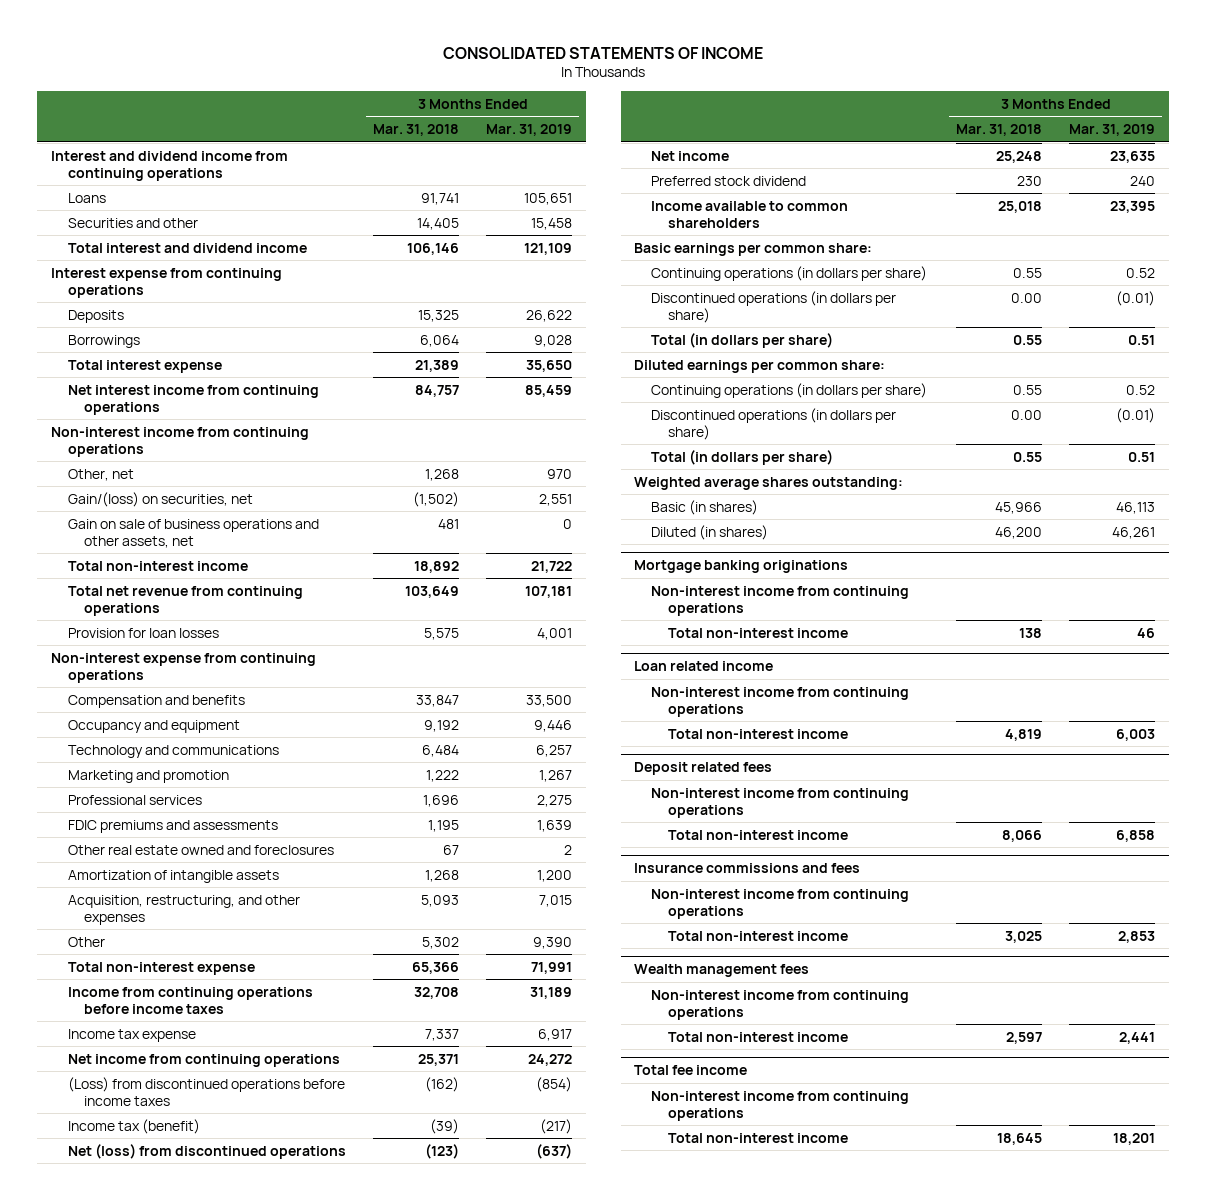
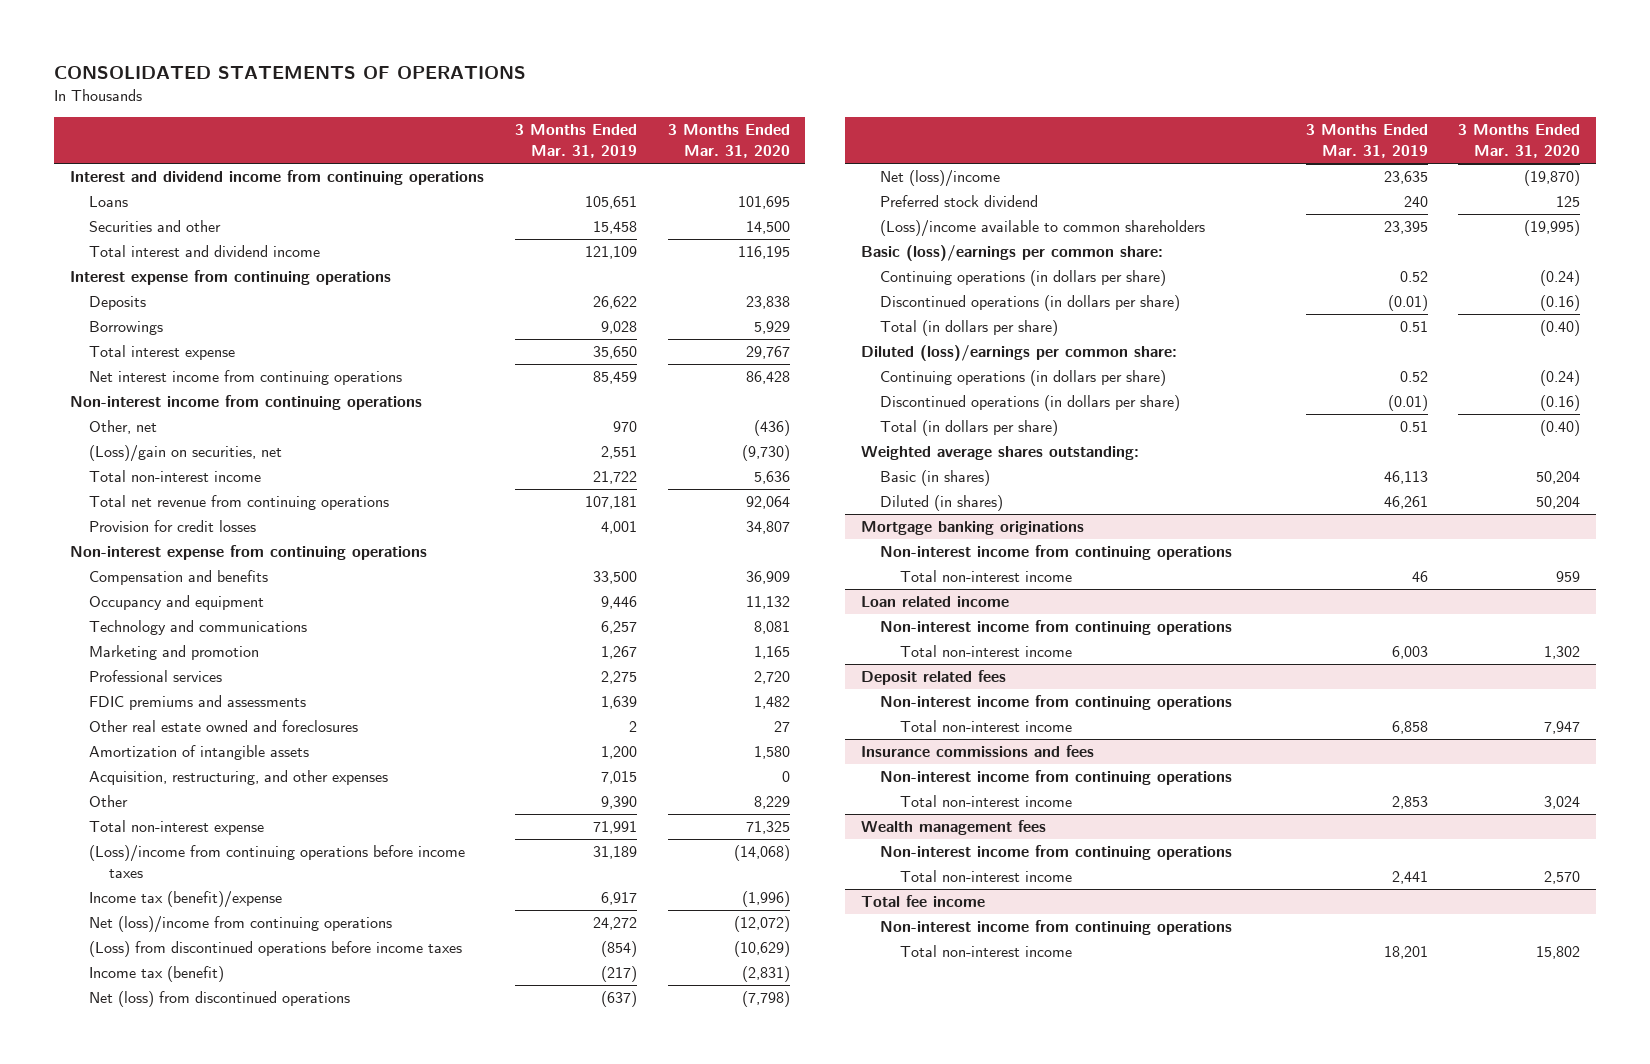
- CONSOLIDATED STATEMENTS OF INCOME
+ CONSOLIDATED STATEMENTS OF OPERATIONS
- | 3 Months Ended Mar. 31, 2018 | 3 Months Ended Mar. 31, 2019
+ | 3 Months Ended Mar. 31, 2019 | 3 Months Ended Mar. 31, 2020
- Gain/(loss) on securities, net | (1,502) | 2,551
- Gain on sale of business operations and other assets, net | 481 | 0
+ (Loss)/gain on securities, net | 2,551 | (9,730)
- Provision for loan losses | 5,575 | 4,001
+ Provision for credit losses | 4,001 | 34,807
- Income from continuing operations before income taxes | 32,708 | 31,189
- Income tax expense | 7,337 | 6,917
- Net income from continuing operations | 25,371 | 24,272
+ (Loss)/income from continuing operations before income taxes | 31,189 | (14,068)
+ Income tax (benefit)/expense | 6,917 | (1,996)
+ Net (loss)/income from continuing operations | 24,272 | (12,072)
- Net income | 25,248 | 23,635
+ Net (loss)/income | 23,635 | (19,870)
- Income available to common shareholders | 25,018 | 23,395
- Basic earnings per common share:
+ (Loss)/income available to common shareholders | 23,395 | (19,995)
+ Basic (loss)/earnings per common share:
- Diluted earnings per common share:
+ Diluted (loss)/earnings per common share:

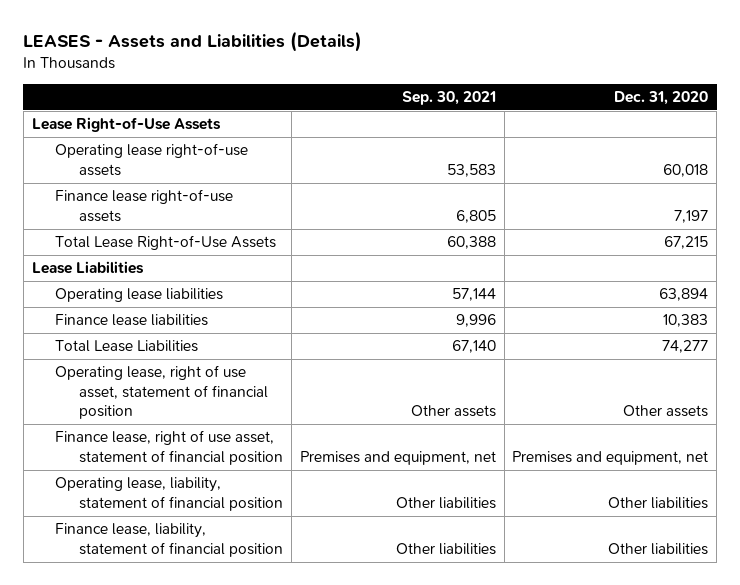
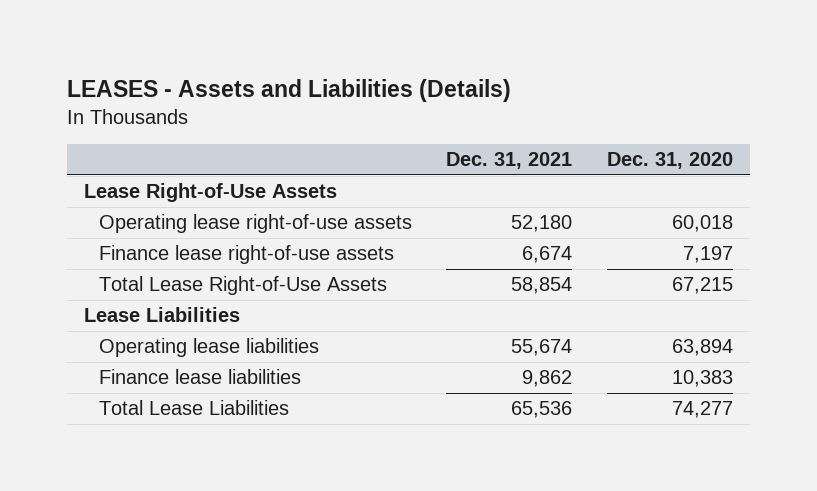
- | Sep. 30, 2021 | Dec. 31, 2020
+ | Dec. 31, 2021 | Dec. 31, 2020
- Operating lease, right of use asset, statement of financial position | Other assets | Other assets
- Finance lease, right of use asset, statement of financial position | Premises and equipment, net | Premises and equipment, net
- Operating lease, liability, statement of financial position | Other liabilities | Other liabilities
- Finance lease, liability, statement of financial position | Other liabilities | Other liabilities

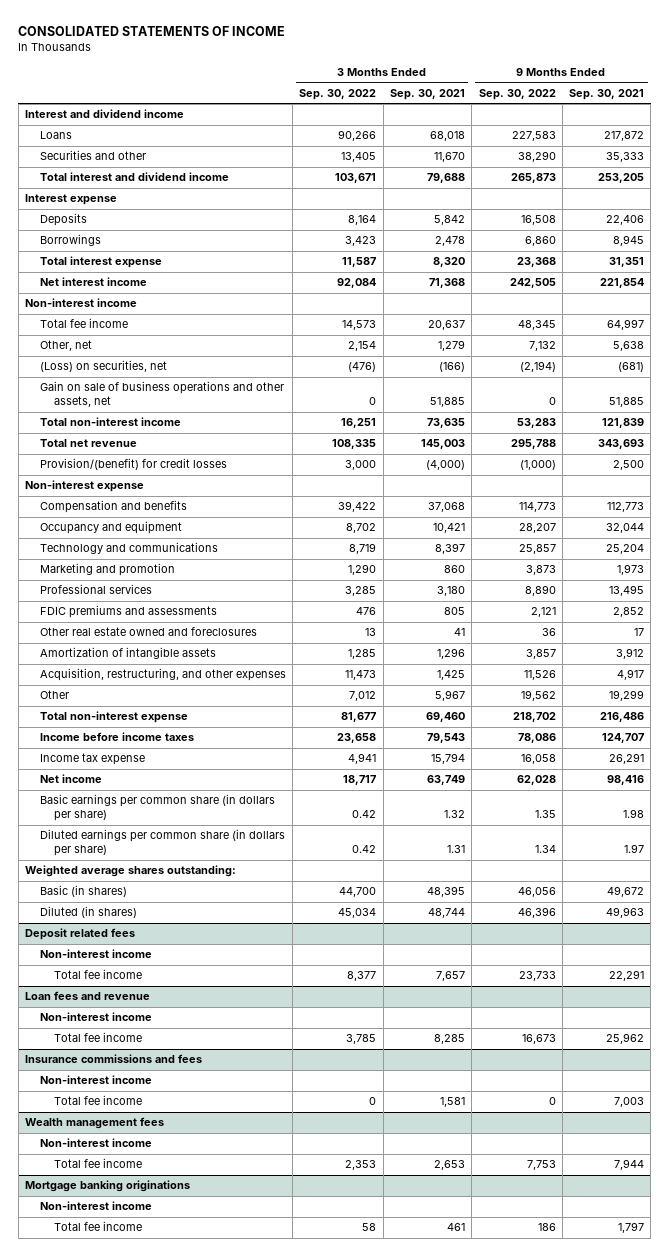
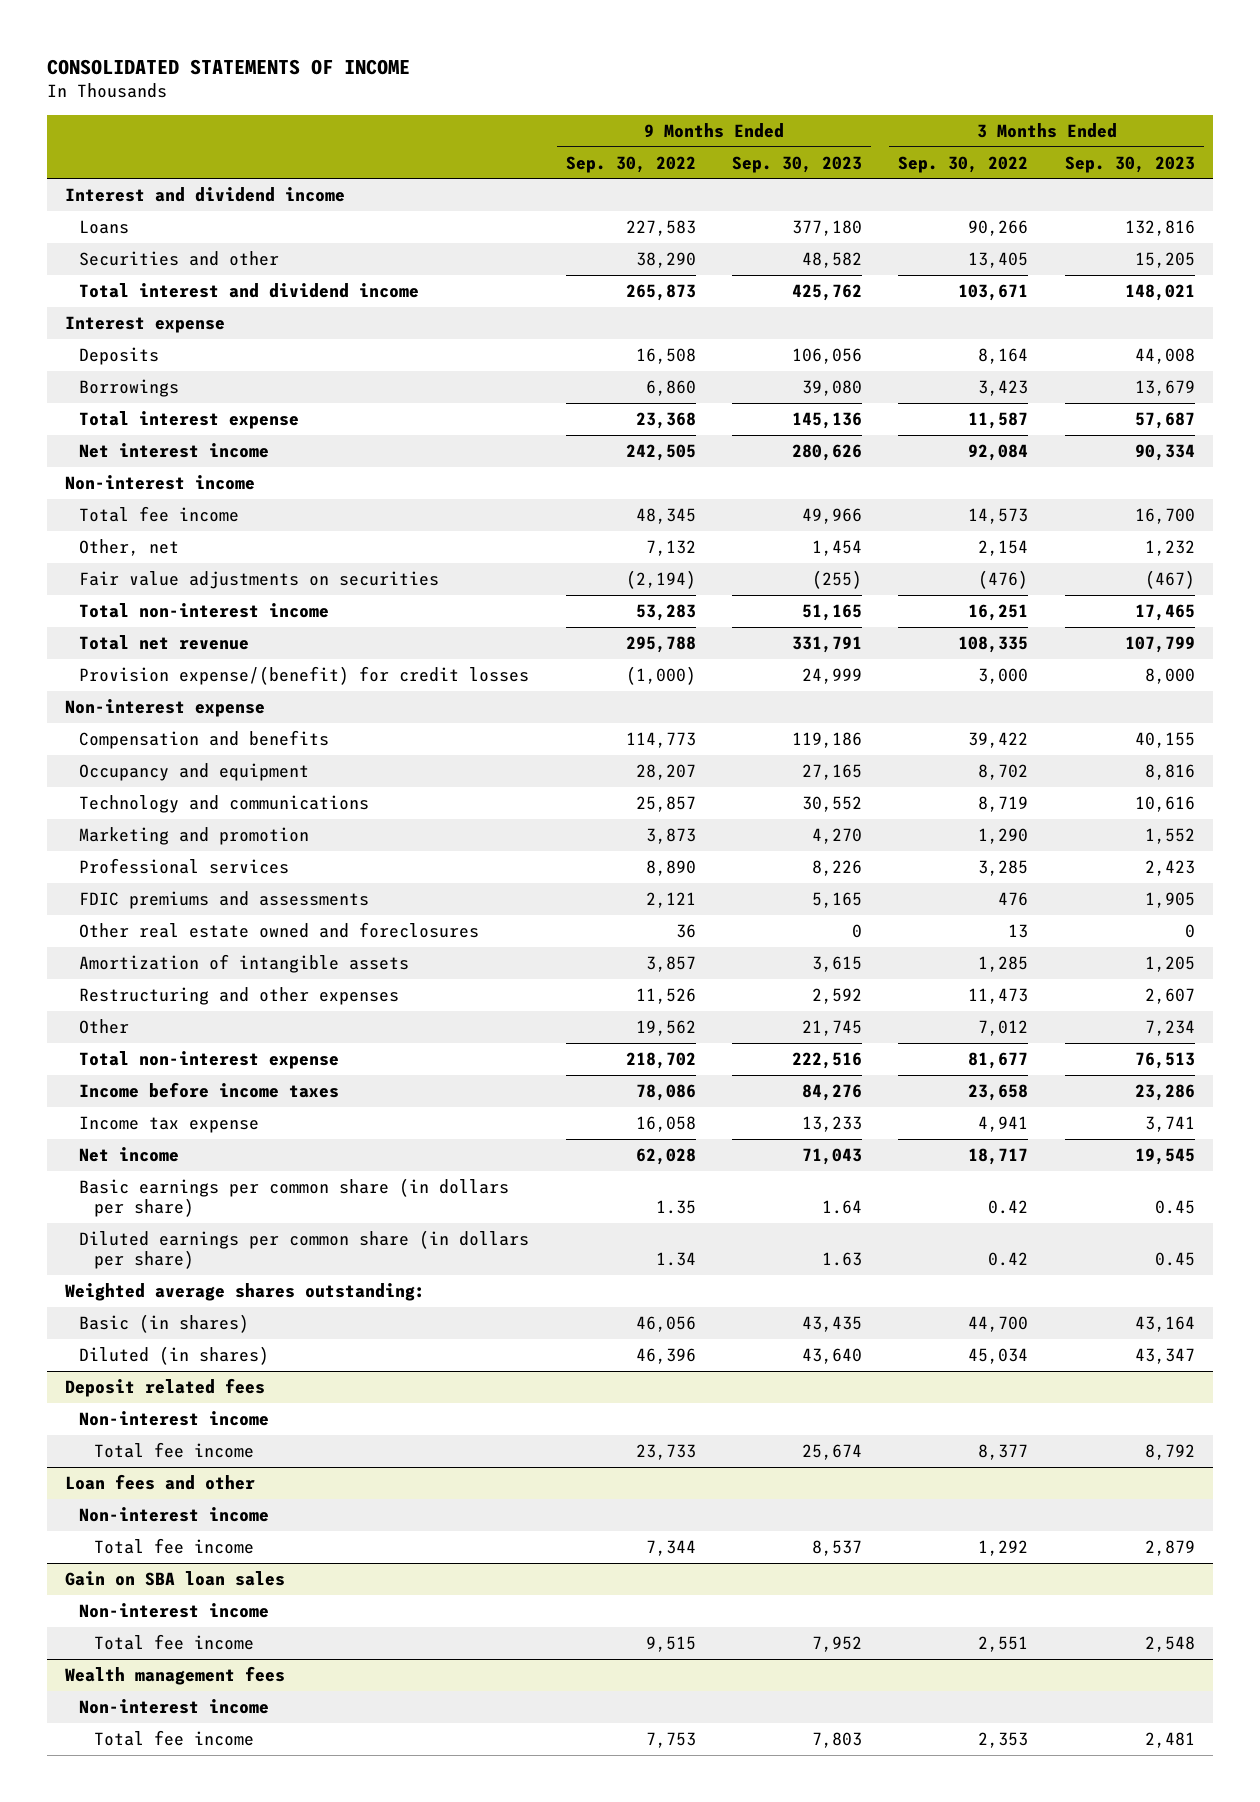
- | 3 Months Ended Sep. 30, 2022 | 3 Months Ended Sep. 30, 2021 | 9 Months Ended Sep. 30, 2022 | 9 Months Ended Sep. 30, 2021
+ | 9 Months Ended Sep. 30, 2022 | 9 Months Ended Sep. 30, 2023 | 3 Months Ended Sep. 30, 2022 | 3 Months Ended Sep. 30, 2023
- (Loss) on securities, net | (476) | (166) | (2,194) | (681)
- Gain on sale of business operations and other assets, net | 0 | 51,885 | 0 | 51,885
+ Fair value adjustments on securities | (2,194) | (255) | (476) | (467)
- Provision/(benefit) for credit losses | 3,000 | (4,000) | (1,000) | 2,500
+ Provision expense/(benefit) for credit losses | (1,000) | 24,999 | 3,000 | 8,000
- Acquisition, restructuring, and other expenses | 11,473 | 1,425 | 11,526 | 4,917
+ Restructuring and other expenses | 11,526 | 2,592 | 11,473 | 2,607
- Loan fees and revenue
+ Loan fees and other
- Total fee income | 3,785 | 8,285 | 16,673 | 25,962
- Insurance commissions and fees
+ Total fee income | 7,344 | 8,537 | 1,292 | 2,879
+ Gain on SBA loan sales
- Total fee income | 0 | 1,581 | 0 | 7,003
+ Total fee income | 9,515 | 7,952 | 2,551 | 2,548
- Mortgage banking originations
- Non-interest income
- Total fee income | 58 | 461 | 186 | 1,797

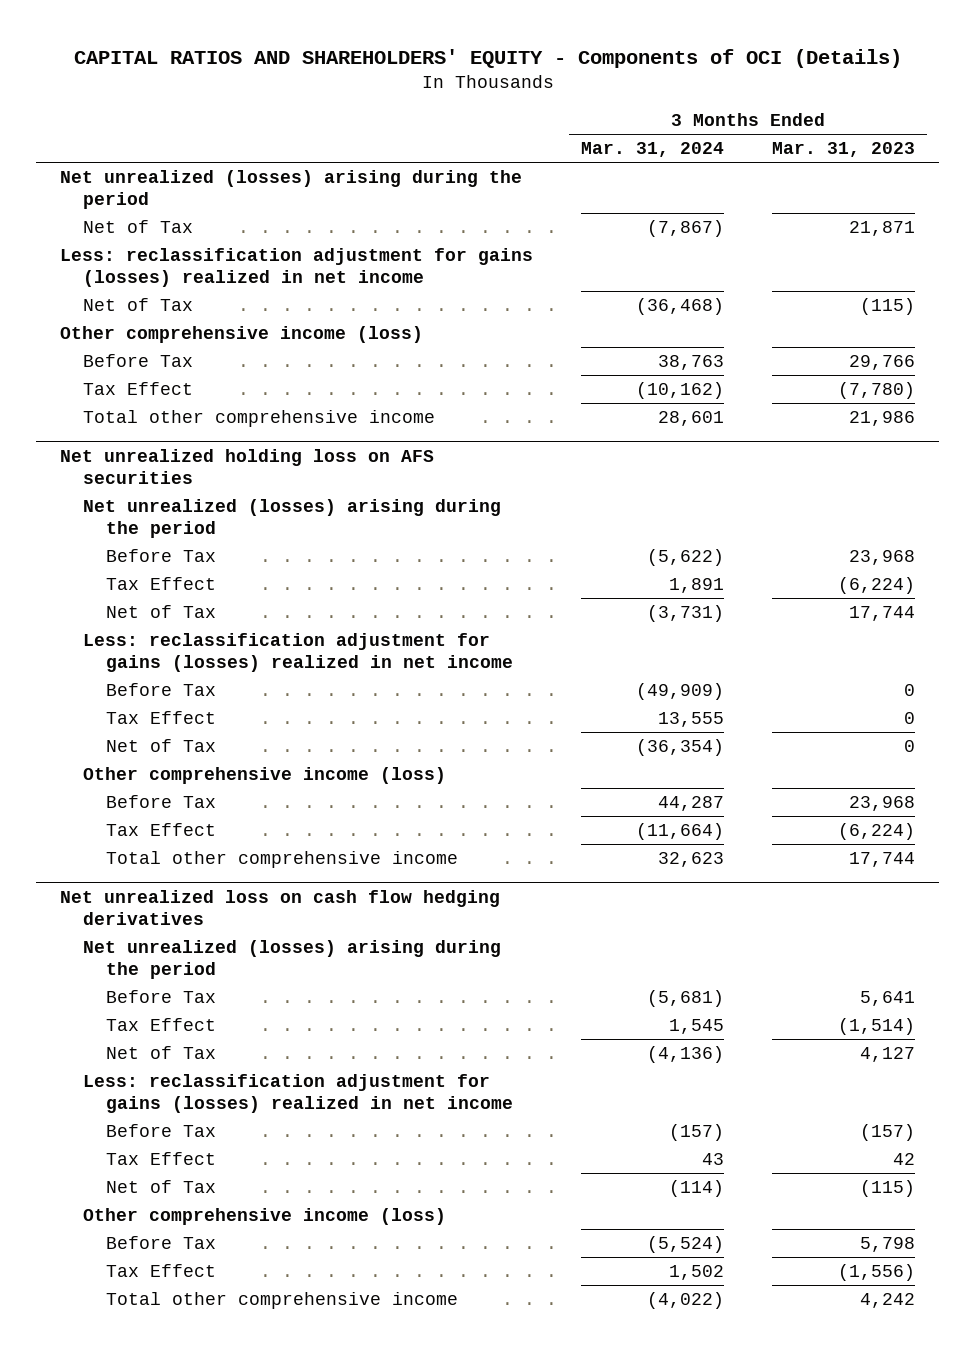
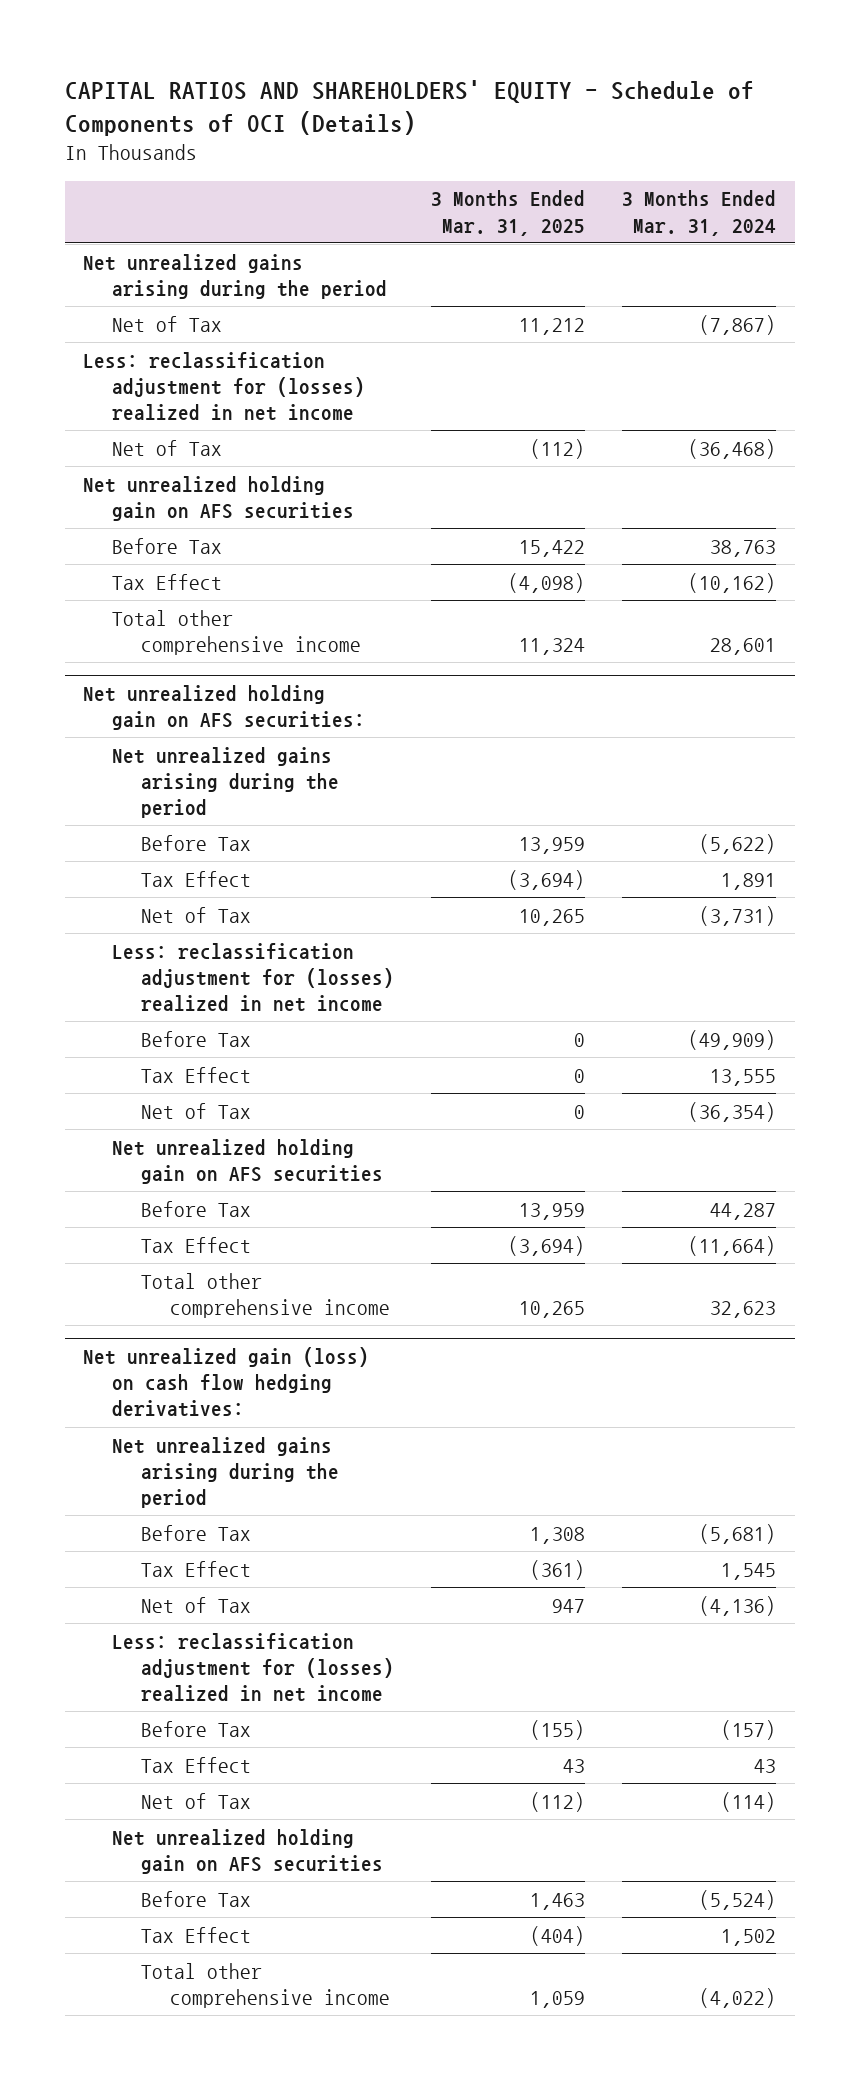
- CAPITAL RATIOS AND SHAREHOLDERS' EQUITY - Components of OCI (Details)
+ CAPITAL RATIOS AND SHAREHOLDERS' EQUITY - Schedule of Components of OCI (Details)
- | 3 Months Ended Mar. 31, 2024 | 3 Months Ended Mar. 31, 2023
+ | 3 Months Ended Mar. 31, 2025 | 3 Months Ended Mar. 31, 2024
- Net unrealized (losses) arising during the period
+ Net unrealized gains arising during the period
- Less: reclassification adjustment for gains (losses) realized in net income
+ Less: reclassification adjustment for (losses) realized in net income
- Other comprehensive income (loss)
+ Net unrealized holding gain on AFS securities
- Net unrealized holding loss on AFS securities
- Net unrealized (losses) arising during the period
+ Net unrealized holding gain on AFS securities:
+ Net unrealized gains arising during the period
- Less: reclassification adjustment for gains (losses) realized in net income
+ Less: reclassification adjustment for (losses) realized in net income
- Other comprehensive income (loss)
+ Net unrealized holding gain on AFS securities
- Net unrealized loss on cash flow hedging derivatives
- Net unrealized (losses) arising during the period
+ Net unrealized gain (loss) on cash flow hedging derivatives:
+ Net unrealized gains arising during the period
- Less: reclassification adjustment for gains (losses) realized in net income
+ Less: reclassification adjustment for (losses) realized in net income
- Other comprehensive income (loss)
+ Net unrealized holding gain on AFS securities

